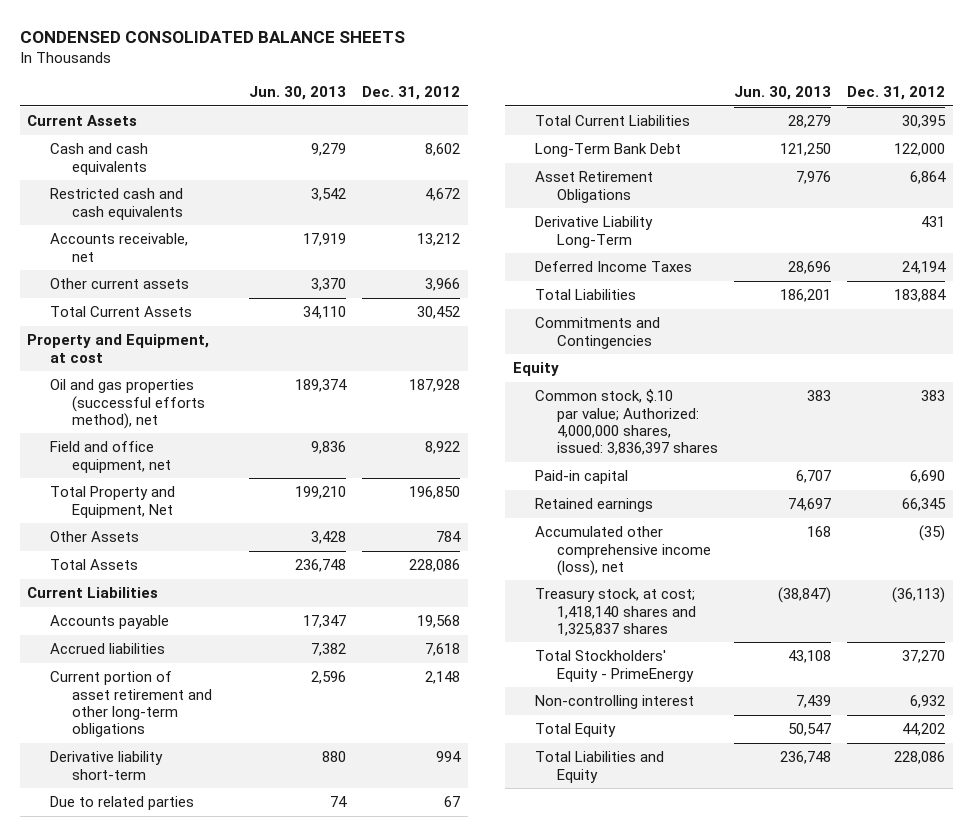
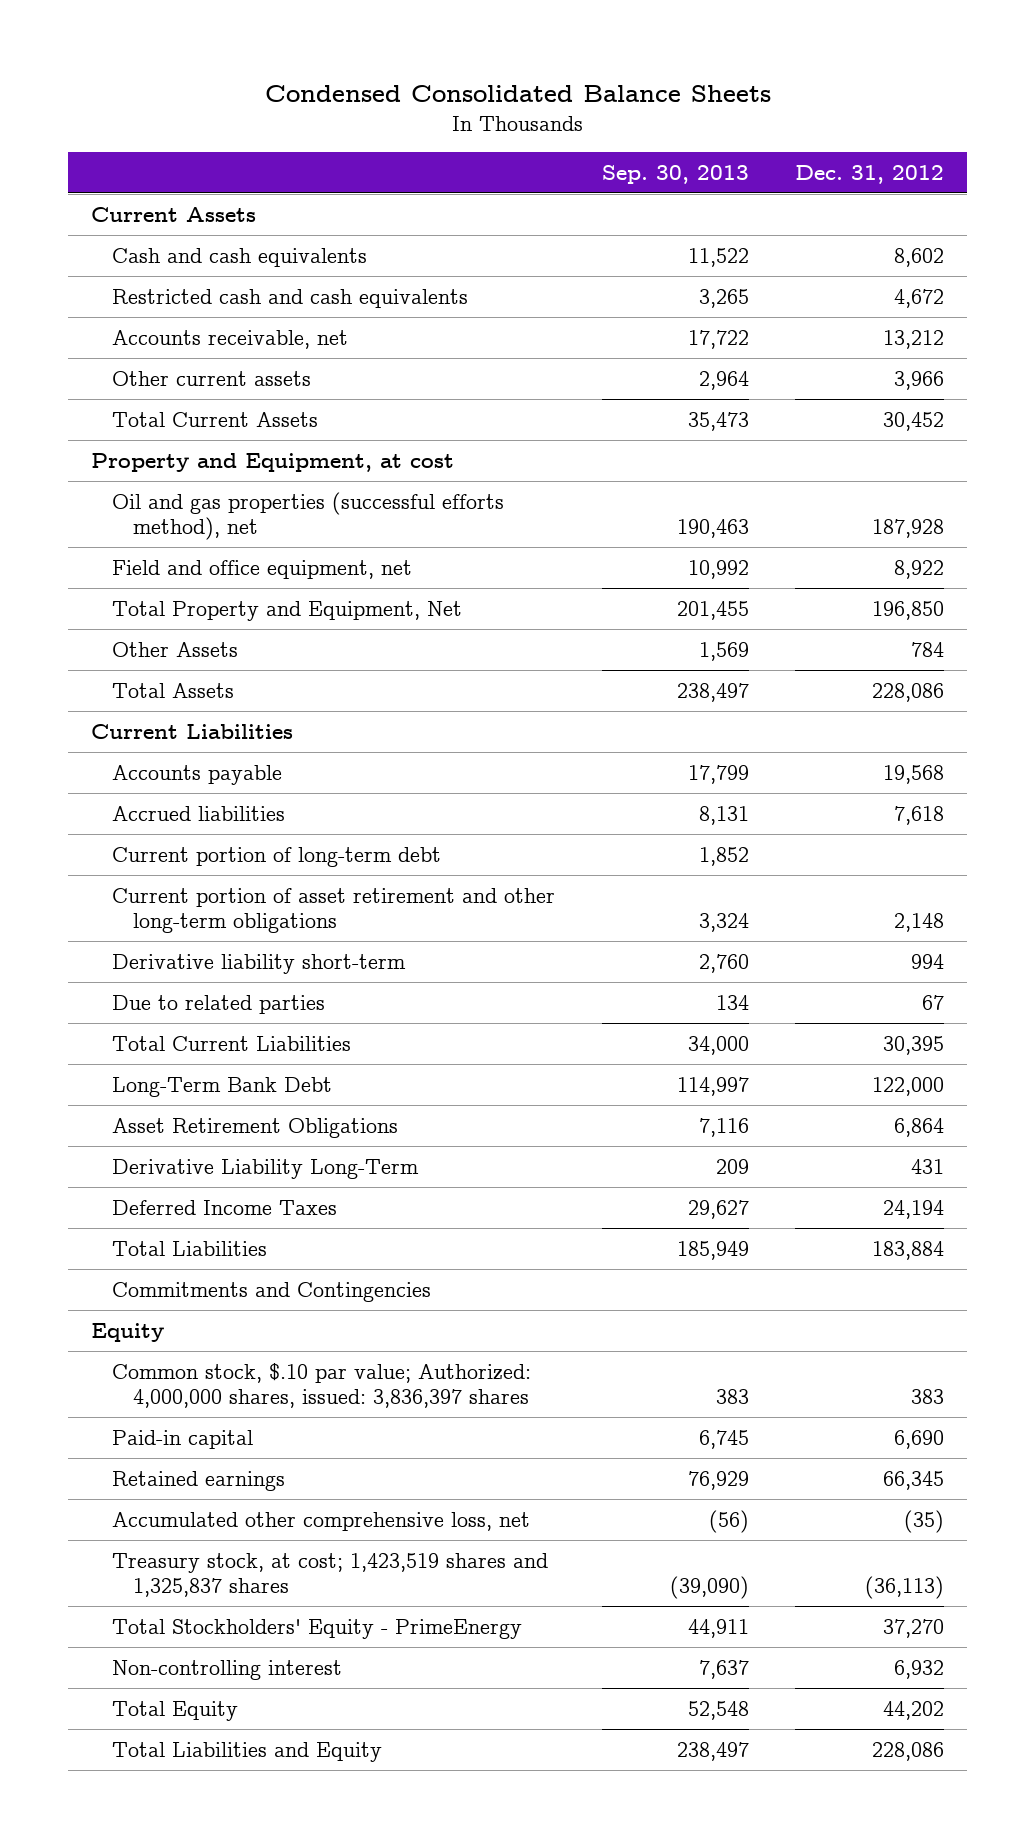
- CONDENSED CONSOLIDATED BALANCE SHEETS
+ Condensed Consolidated Balance Sheets
- | Jun. 30, 2013 | Dec. 31, 2012
+ | Sep. 30, 2013 | Dec. 31, 2012
+ Current portion of long-term debt | 1,852 |
- Accumulated other comprehensive income (loss), net | 168 | (35)
- Treasury stock, at cost; 1,418,140 shares and 1,325,837 shares | (38,847) | (36,113)
+ Accumulated other comprehensive loss, net | (56) | (35)
+ Treasury stock, at cost; 1,423,519 shares and 1,325,837 shares | (39,090) | (36,113)

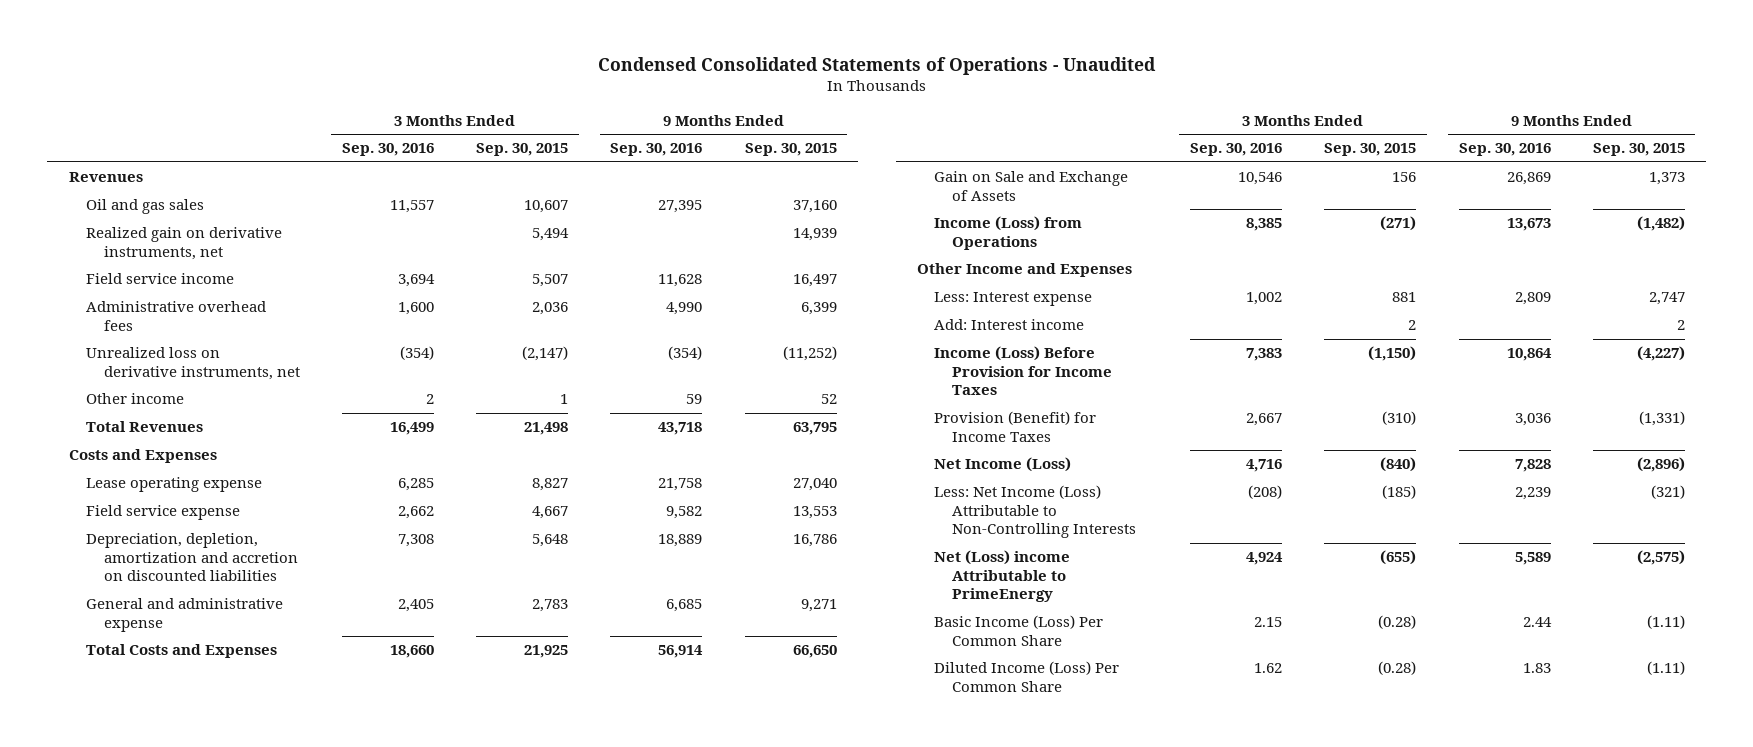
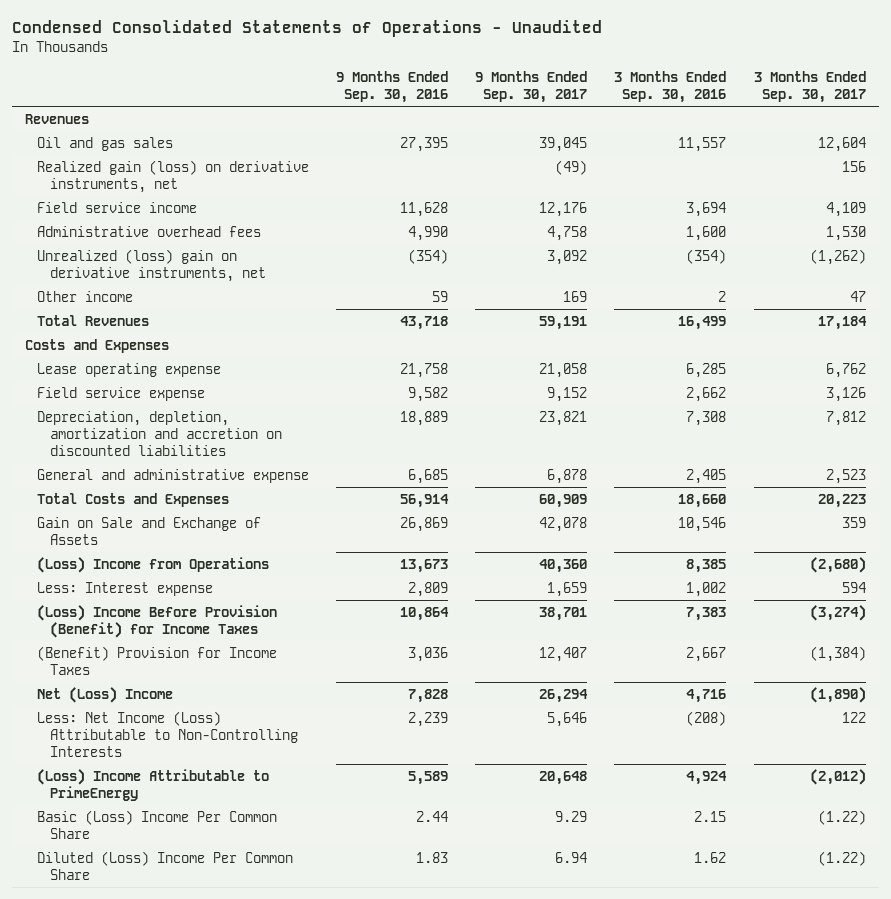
- | 3 Months Ended Sep. 30, 2016 | 3 Months Ended Sep. 30, 2015 | 9 Months Ended Sep. 30, 2016 | 9 Months Ended Sep. 30, 2015
+ | 9 Months Ended Sep. 30, 2016 | 9 Months Ended Sep. 30, 2017 | 3 Months Ended Sep. 30, 2016 | 3 Months Ended Sep. 30, 2017
- Realized gain on derivative instruments, net | | 5,494 | | 14,939
+ Realized gain (loss) on derivative instruments, net | | (49) | | 156
- Unrealized loss on derivative instruments, net | (354) | (2,147) | (354) | (11,252)
+ Unrealized (loss) gain on derivative instruments, net | (354) | 3,092 | (354) | (1,262)
- Income (Loss) from Operations | 8,385 | (271) | 13,673 | (1,482)
- Other Income and Expenses
+ (Loss) Income from Operations | 13,673 | 40,360 | 8,385 | (2,680)
- Add: Interest income | | 2 | | 2
- Income (Loss) Before Provision for Income Taxes | 7,383 | (1,150) | 10,864 | (4,227)
- Provision (Benefit) for Income Taxes | 2,667 | (310) | 3,036 | (1,331)
- Net Income (Loss) | 4,716 | (840) | 7,828 | (2,896)
+ (Loss) Income Before Provision (Benefit) for Income Taxes | 10,864 | 38,701 | 7,383 | (3,274)
+ (Benefit) Provision for Income Taxes | 3,036 | 12,407 | 2,667 | (1,384)
+ Net (Loss) Income | 7,828 | 26,294 | 4,716 | (1,890)
- Net (Loss) income Attributable to PrimeEnergy | 4,924 | (655) | 5,589 | (2,575)
- Basic Income (Loss) Per Common Share | 2.15 | (0.28) | 2.44 | (1.11)
- Diluted Income (Loss) Per Common Share | 1.62 | (0.28) | 1.83 | (1.11)
+ (Loss) Income Attributable to PrimeEnergy | 5,589 | 20,648 | 4,924 | (2,012)
+ Basic (Loss) Income Per Common Share | 2.44 | 9.29 | 2.15 | (1.22)
+ Diluted (Loss) Income Per Common Share | 1.83 | 6.94 | 1.62 | (1.22)

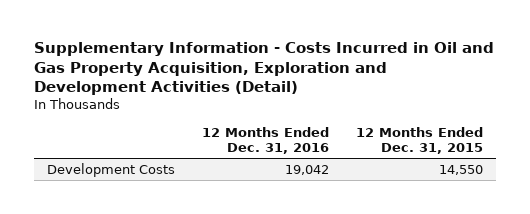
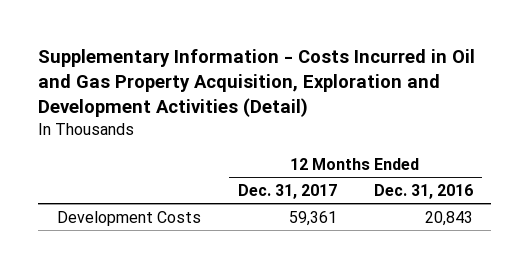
- | 12 Months Ended Dec. 31, 2016 | 12 Months Ended Dec. 31, 2015
+ | 12 Months Ended Dec. 31, 2017 | 12 Months Ended Dec. 31, 2016
- Development Costs | 19,042 | 14,550
+ Development Costs | 59,361 | 20,843

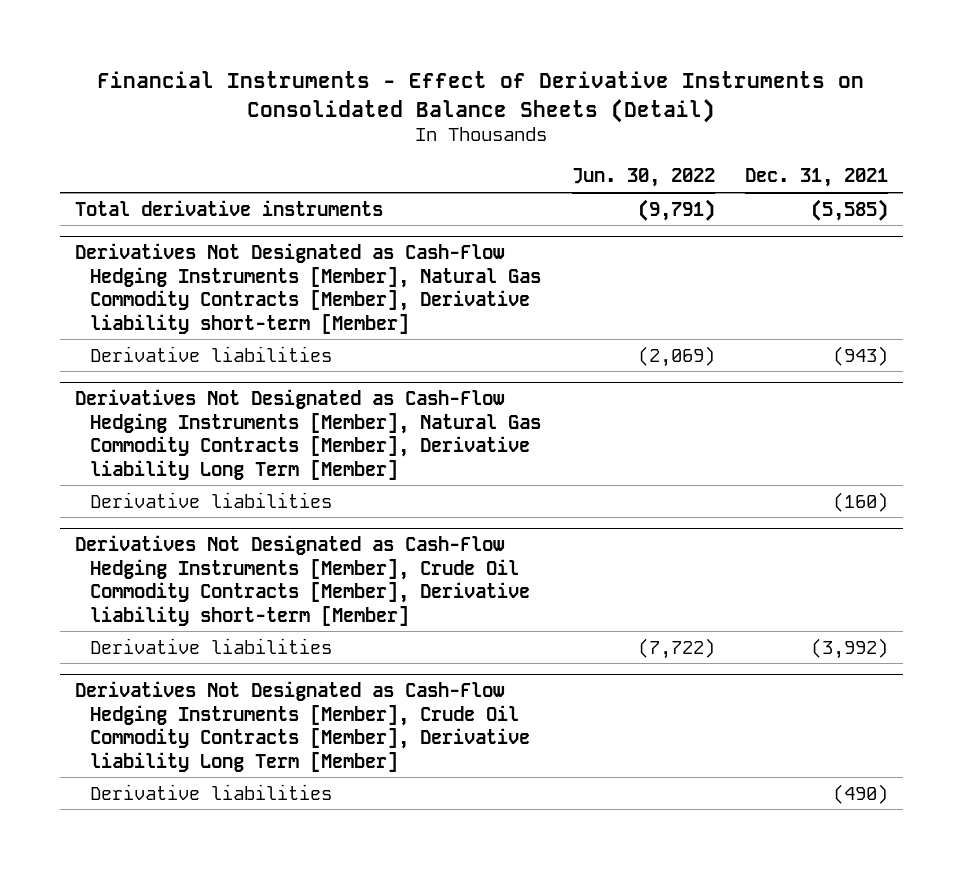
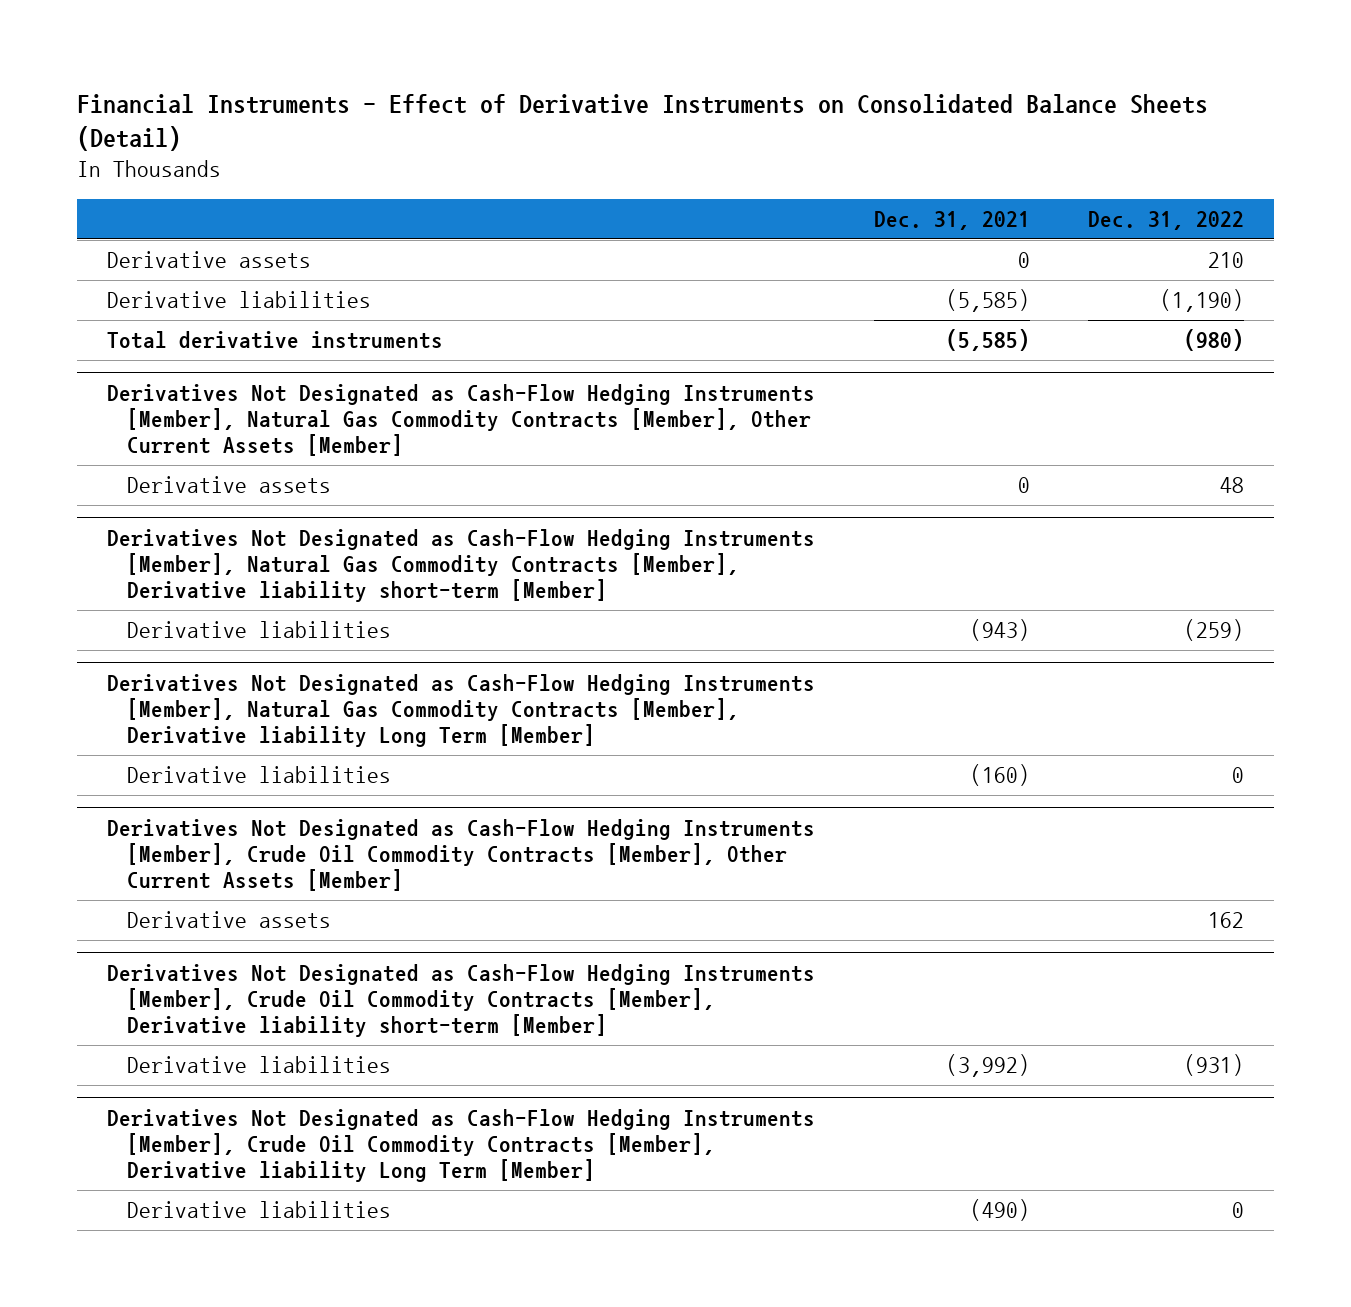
- | Jun. 30, 2022 | Dec. 31, 2021
+ | Dec. 31, 2021 | Dec. 31, 2022
+ Derivative assets | 0 | 210
+ Derivative liabilities | (5,585) | (1,190)
+ Derivatives Not Designated as Cash-Flow Hedging Instruments [Member], Natural Gas Commodity Contracts [Member], Other Current Assets [Member]
+ Derivative assets | 0 | 48
+ Derivatives Not Designated as Cash-Flow Hedging Instruments [Member], Crude Oil Commodity Contracts [Member], Other Current Assets [Member]
+ Derivative assets | | 162

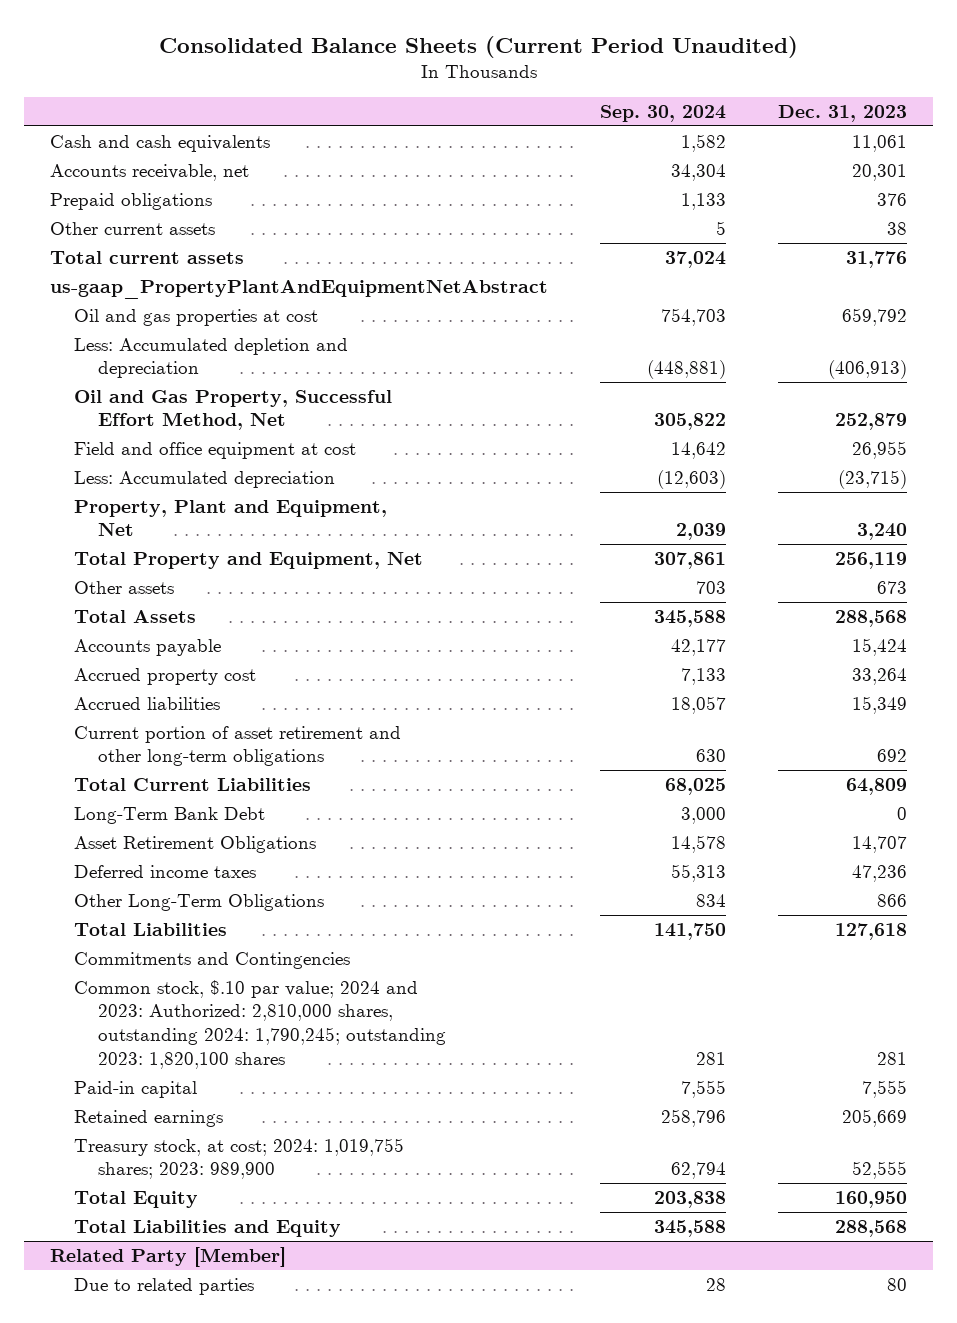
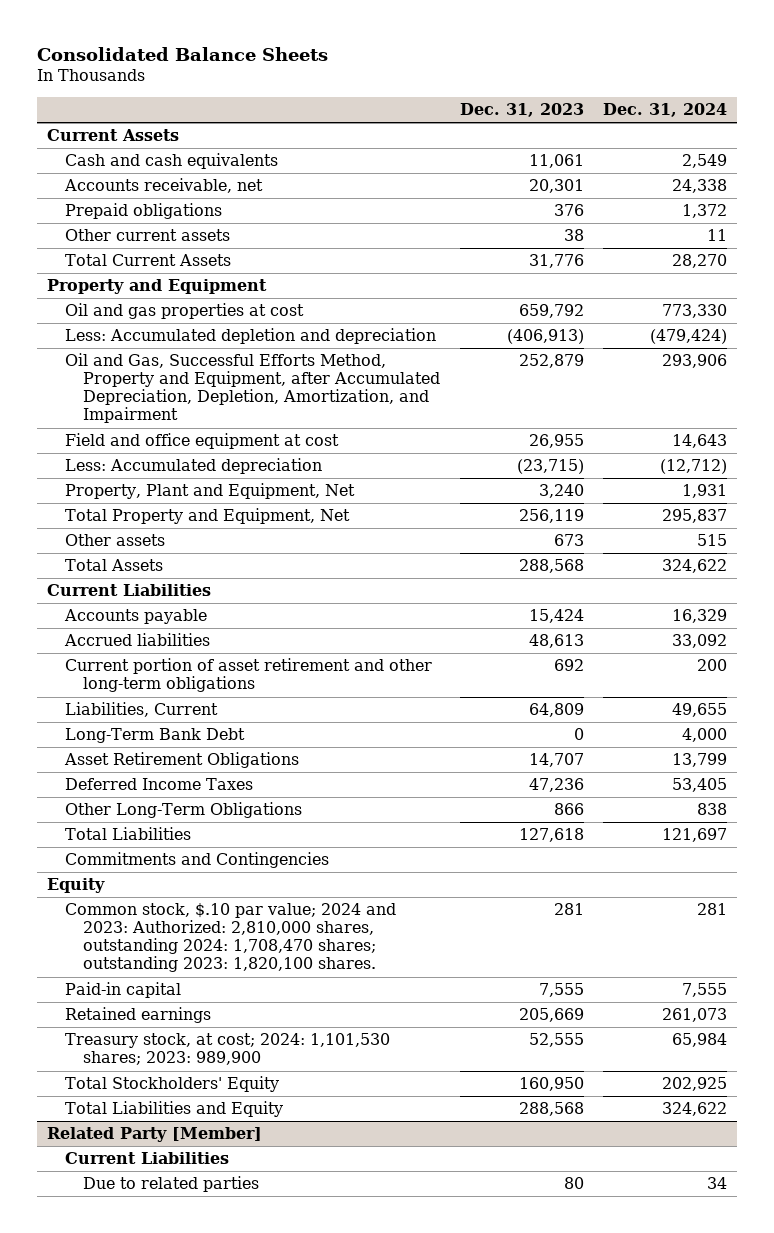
- Consolidated Balance Sheets (Current Period Unaudited)
+ Consolidated Balance Sheets
- | Sep. 30, 2024 | Dec. 31, 2023
+ | Dec. 31, 2023 | Dec. 31, 2024
+ Current Assets
- Total current assets | 37,024 | 31,776
- us-gaap_PropertyPlantAndEquipmentNetAbstract
+ Total Current Assets | 31,776 | 28,270
+ Property and Equipment
- Oil and Gas Property, Successful Effort Method, Net | 305,822 | 252,879
+ Oil and Gas, Successful Efforts Method, Property and Equipment, after Accumulated Depreciation, Depletion, Amortization, and Impairment | 252,879 | 293,906
+ Current Liabilities
- Accrued property cost | 7,133 | 33,264
- Accrued liabilities | 18,057 | 15,349
+ Accrued liabilities | 48,613 | 33,092
- Total Current Liabilities | 68,025 | 64,809
+ Liabilities, Current | 64,809 | 49,655
- Deferred income taxes | 55,313 | 47,236
+ Deferred Income Taxes | 47,236 | 53,405
- Common stock, $.10 par value; 2024 and 2023: Authorized: 2,810,000 shares, outstanding 2024: 1,790,245; outstanding 2023: 1,820,100 shares | 281 | 281
+ Equity
+ Common stock, $.10 par value; 2024 and 2023: Authorized: 2,810,000 shares, outstanding 2024: 1,708,470 shares; outstanding 2023: 1,820,100 shares. | 281 | 281
- Treasury stock, at cost; 2024: 1,019,755 shares; 2023: 989,900 | 62,794 | 52,555
- Total Equity | 203,838 | 160,950
+ Treasury stock, at cost; 2024: 1,101,530 shares; 2023: 989,900 | 52,555 | 65,984
+ Total Stockholders' Equity | 160,950 | 202,925
@ Related Party [Member]
+ Current Liabilities

